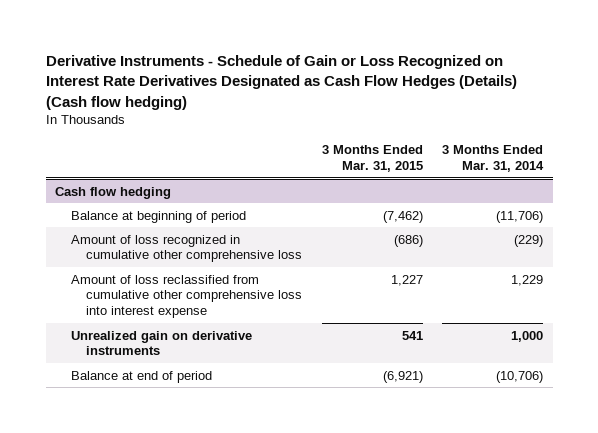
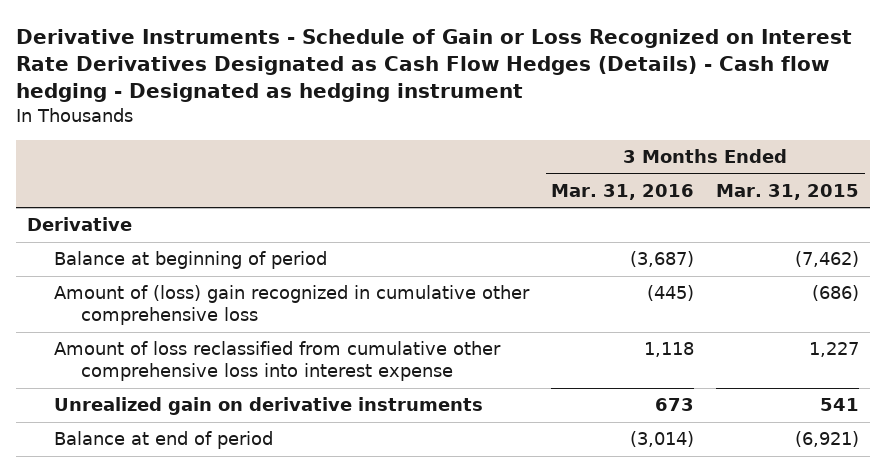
- Derivative Instruments - Schedule of Gain or Loss Recognized on Interest Rate Derivatives Designated as Cash Flow Hedges (Details) (Cash flow hedging)
+ Derivative Instruments - Schedule of Gain or Loss Recognized on Interest Rate Derivatives Designated as Cash Flow Hedges (Details) - Cash flow hedging - Designated as hedging instrument
- | 3 Months Ended Mar. 31, 2015 | 3 Months Ended Mar. 31, 2014
+ | 3 Months Ended Mar. 31, 2016 | 3 Months Ended Mar. 31, 2015
- Cash flow hedging
+ Derivative
- Amount of loss recognized in cumulative other comprehensive loss | (686) | (229)
+ Amount of (loss) gain recognized in cumulative other comprehensive loss | (445) | (686)

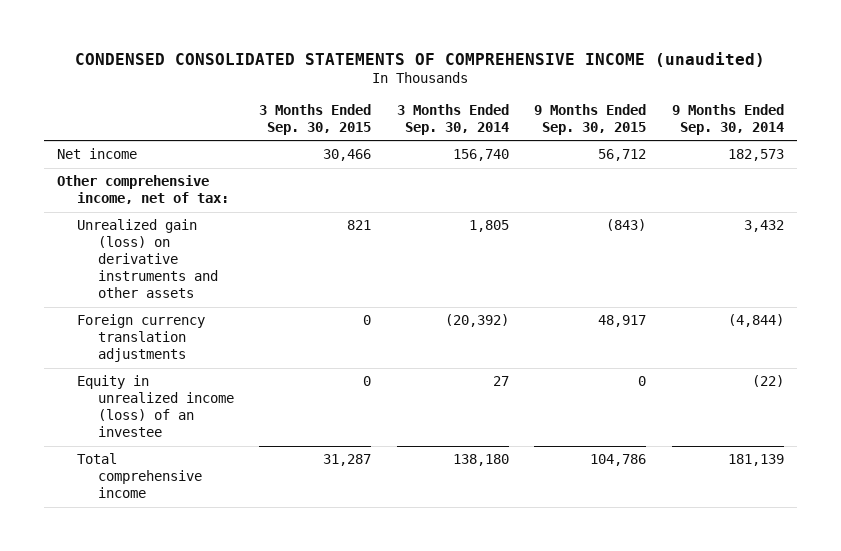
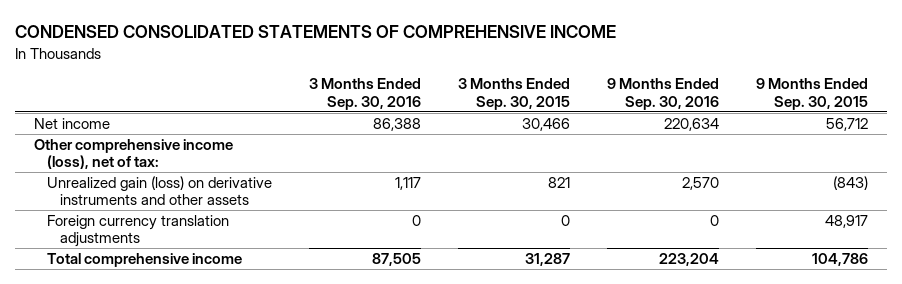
- CONDENSED CONSOLIDATED STATEMENTS OF COMPREHENSIVE INCOME (unaudited)
+ CONDENSED CONSOLIDATED STATEMENTS OF COMPREHENSIVE INCOME
- | 3 Months Ended Sep. 30, 2015 | 3 Months Ended Sep. 30, 2014 | 9 Months Ended Sep. 30, 2015 | 9 Months Ended Sep. 30, 2014
+ | 3 Months Ended Sep. 30, 2016 | 3 Months Ended Sep. 30, 2015 | 9 Months Ended Sep. 30, 2016 | 9 Months Ended Sep. 30, 2015
- Other comprehensive income, net of tax:
+ Other comprehensive income (loss), net of tax:
- Equity in unrealized income (loss) of an investee | 0 | 27 | 0 | (22)

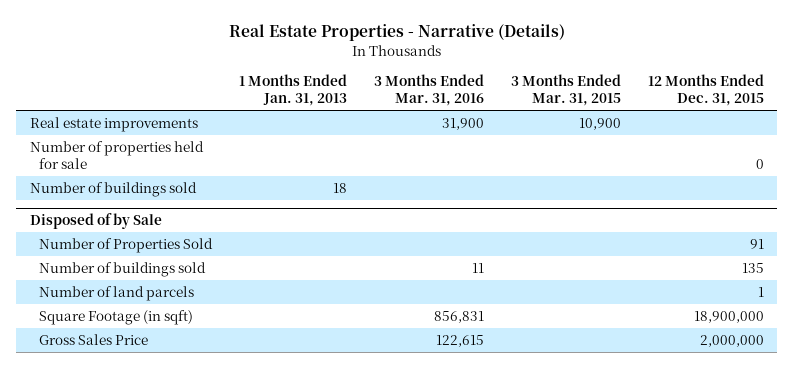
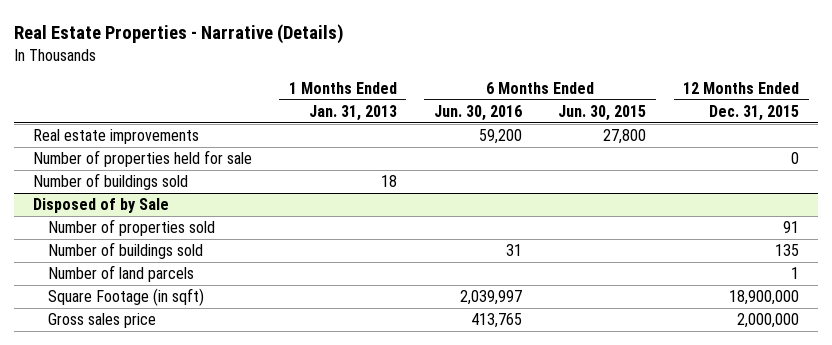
- | 1 Months Ended Jan. 31, 2013 | 3 Months Ended Mar. 31, 2016 | 3 Months Ended Mar. 31, 2015 | 12 Months Ended Dec. 31, 2015
+ | 1 Months Ended Jan. 31, 2013 | 6 Months Ended Jun. 30, 2016 | 6 Months Ended Jun. 30, 2015 | 12 Months Ended Dec. 31, 2015
@ Disposed of by Sale
- Number of Properties Sold | | | | 91
+ Number of properties sold | | | | 91
- Gross Sales Price | | 122,615 | | 2,000,000
+ Gross sales price | | 413,765 | | 2,000,000

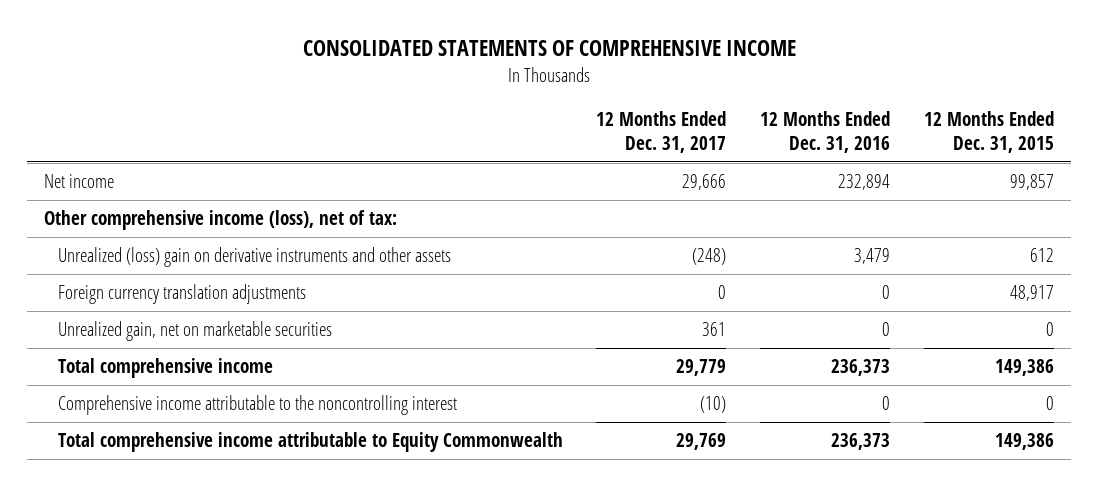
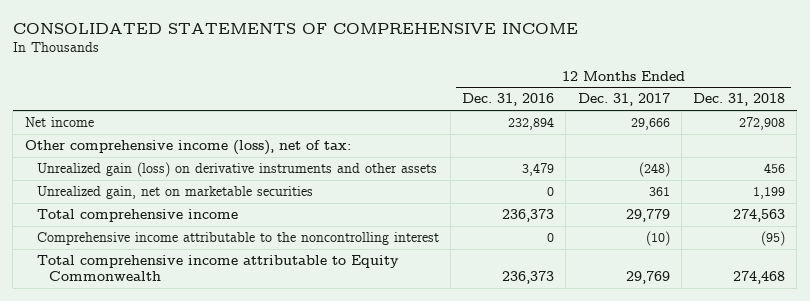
- | 12 Months Ended Dec. 31, 2017 | 12 Months Ended Dec. 31, 2016 | 12 Months Ended Dec. 31, 2015
+ | 12 Months Ended Dec. 31, 2016 | 12 Months Ended Dec. 31, 2017 | 12 Months Ended Dec. 31, 2018
- Unrealized (loss) gain on derivative instruments and other assets | (248) | 3,479 | 612
- Foreign currency translation adjustments | 0 | 0 | 48,917
+ Unrealized gain (loss) on derivative instruments and other assets | 3,479 | (248) | 456

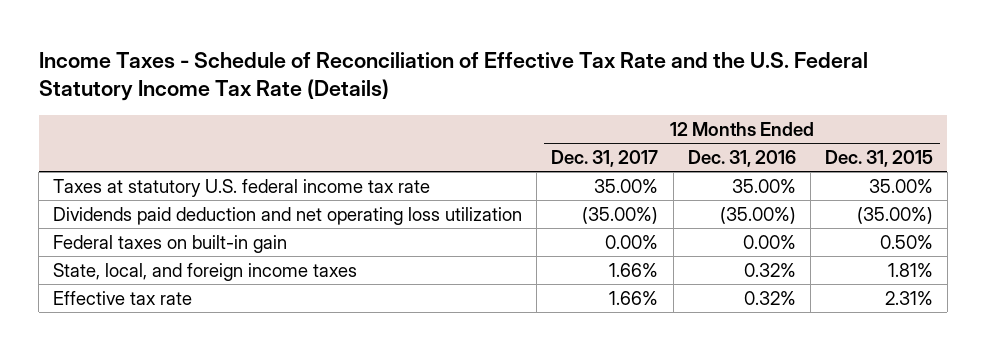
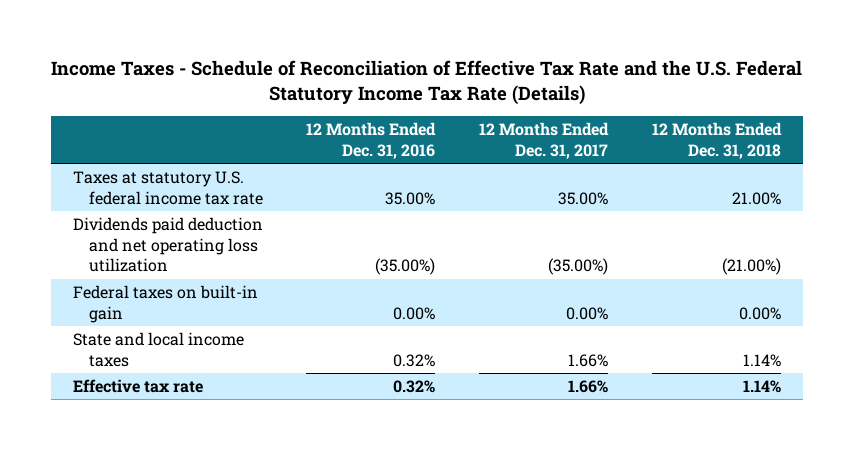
- | 12 Months Ended Dec. 31, 2017 | 12 Months Ended Dec. 31, 2016 | 12 Months Ended Dec. 31, 2015
+ | 12 Months Ended Dec. 31, 2016 | 12 Months Ended Dec. 31, 2017 | 12 Months Ended Dec. 31, 2018
- State, local, and foreign income taxes | 1.66% | 0.32% | 1.81%
+ State and local income taxes | 0.32% | 1.66% | 1.14%

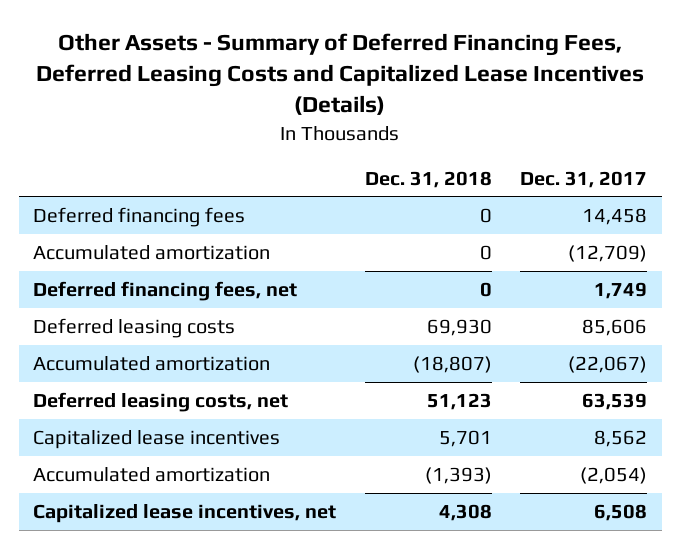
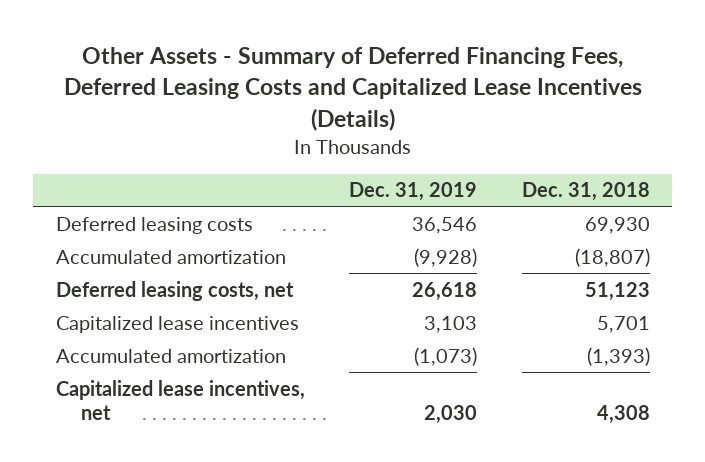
- | Dec. 31, 2018 | Dec. 31, 2017
+ | Dec. 31, 2019 | Dec. 31, 2018
- Deferred financing fees | 0 | 14,458
- Accumulated amortization | 0 | (12,709)
- Deferred financing fees, net | 0 | 1,749

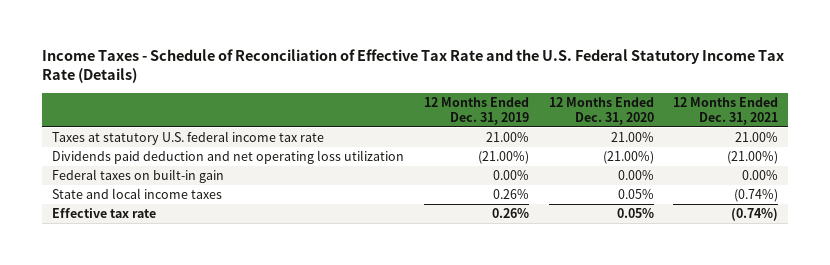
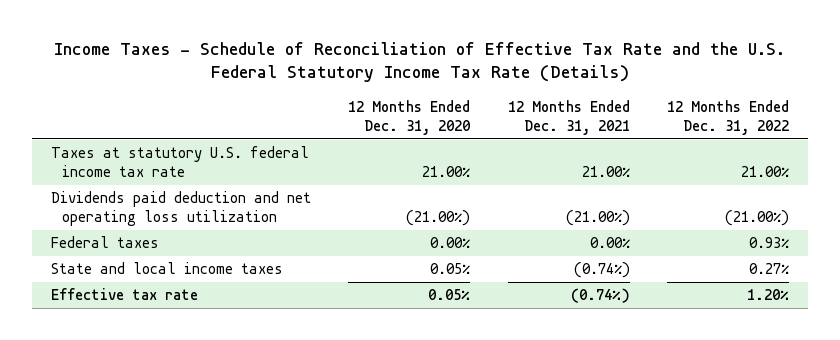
- | 12 Months Ended Dec. 31, 2019 | 12 Months Ended Dec. 31, 2020 | 12 Months Ended Dec. 31, 2021
+ | 12 Months Ended Dec. 31, 2020 | 12 Months Ended Dec. 31, 2021 | 12 Months Ended Dec. 31, 2022
- Federal taxes on built-in gain | 0.00% | 0.00% | 0.00%
+ Federal taxes | 0.00% | 0.00% | 0.93%

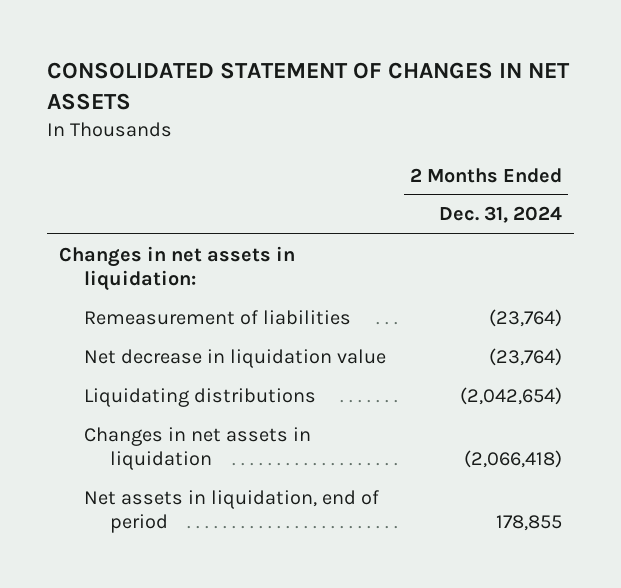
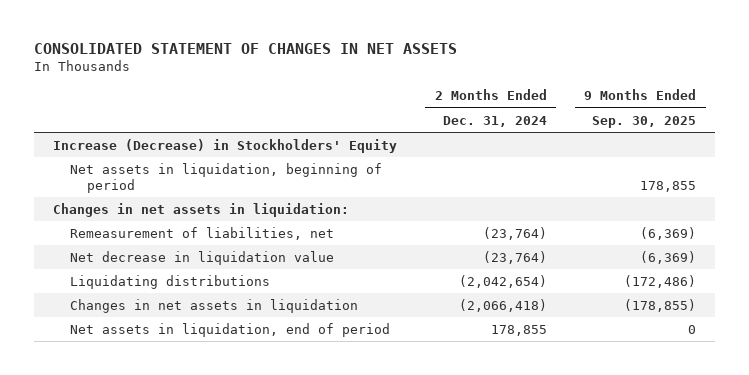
- | 2 Months Ended Dec. 31, 2024
+ | 2 Months Ended Dec. 31, 2024 | 9 Months Ended Sep. 30, 2025
+ Increase (Decrease) in Stockholders' Equity
+ Net assets in liquidation, beginning of period | | 178,855
- Remeasurement of liabilities | (23,764)
+ Remeasurement of liabilities, net | (23,764) | (6,369)

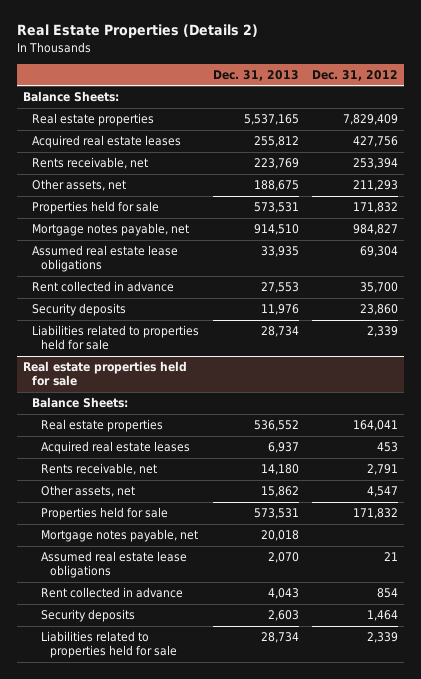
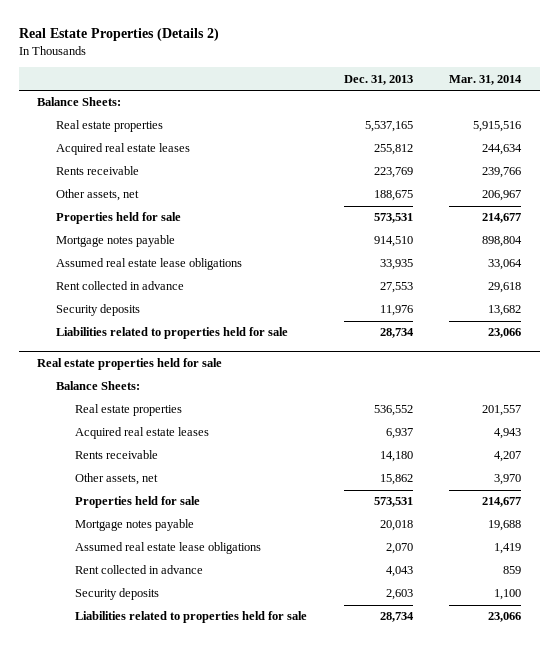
- | Dec. 31, 2013 | Dec. 31, 2012
+ | Dec. 31, 2013 | Mar. 31, 2014
- Rents receivable, net | 223,769 | 253,394
+ Rents receivable | 223,769 | 239,766
- Mortgage notes payable, net | 914,510 | 984,827
+ Mortgage notes payable | 914,510 | 898,804
@ Real estate properties held for sale
- Rents receivable, net | 14,180 | 2,791
+ Rents receivable | 14,180 | 4,207
- Mortgage notes payable, net | 20,018 |
+ Mortgage notes payable | 20,018 | 19,688

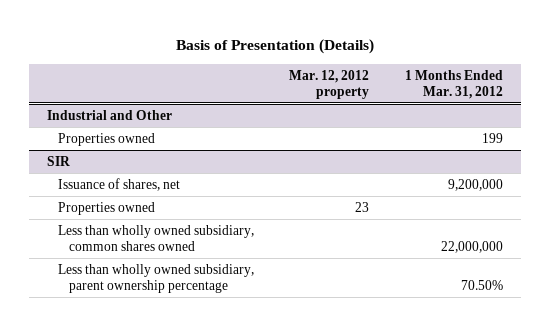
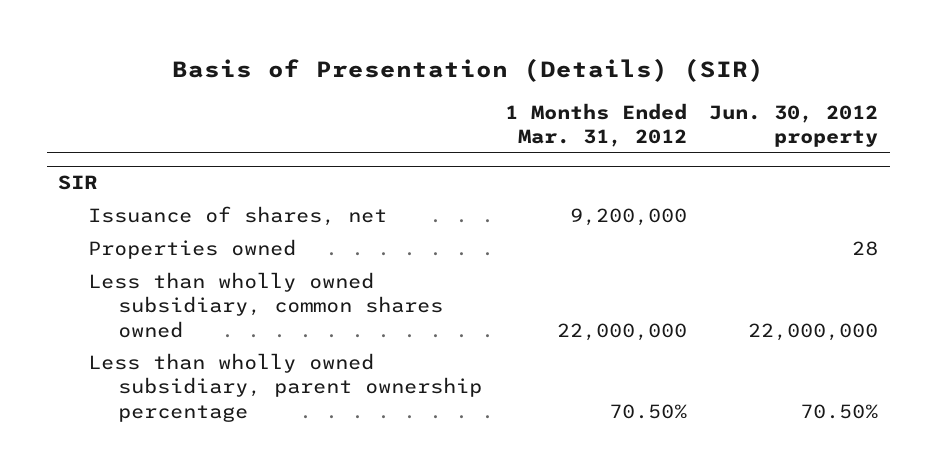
- Basis of Presentation (Details)
+ Basis of Presentation (Details) (SIR)
- | Mar. 12, 2012 property | 1 Months Ended Mar. 31, 2012
+ | 1 Months Ended Mar. 31, 2012 | Jun. 30, 2012 property
- Industrial and Other
- Properties owned | | 199

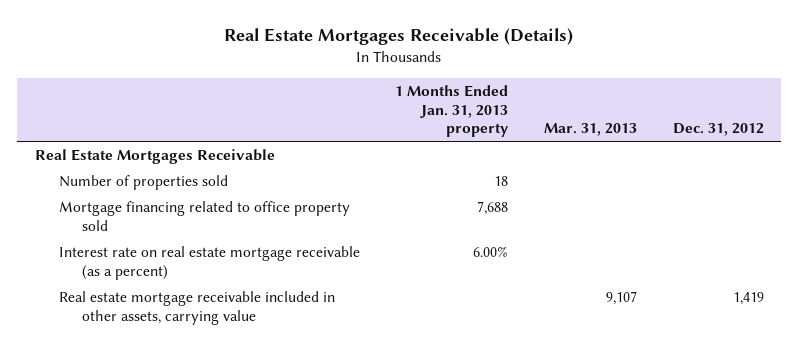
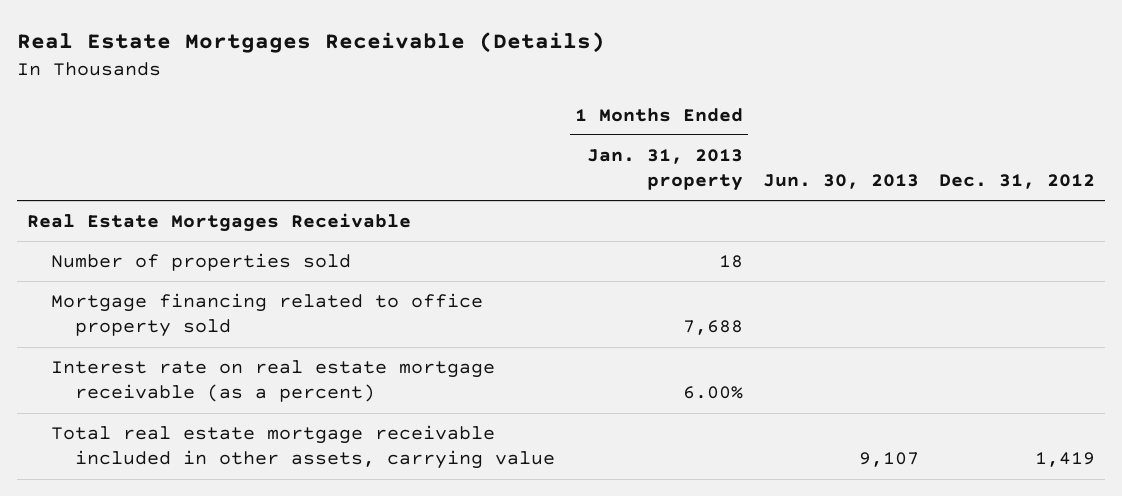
- | 1 Months Ended Jan. 31, 2013 property | Mar. 31, 2013 | Dec. 31, 2012
+ | 1 Months Ended Jan. 31, 2013 property | Jun. 30, 2013 | Dec. 31, 2012
- Real estate mortgage receivable included in other assets, carrying value | | 9,107 | 1,419
+ Total real estate mortgage receivable included in other assets, carrying value | | 9,107 | 1,419

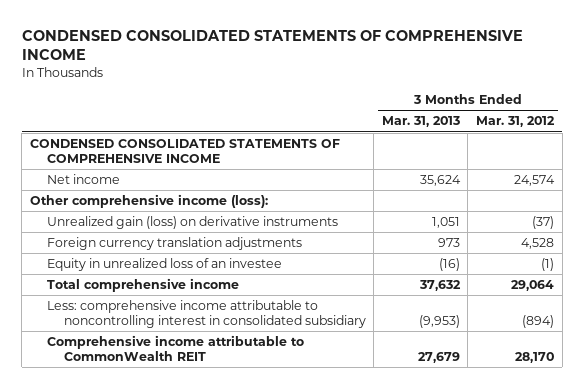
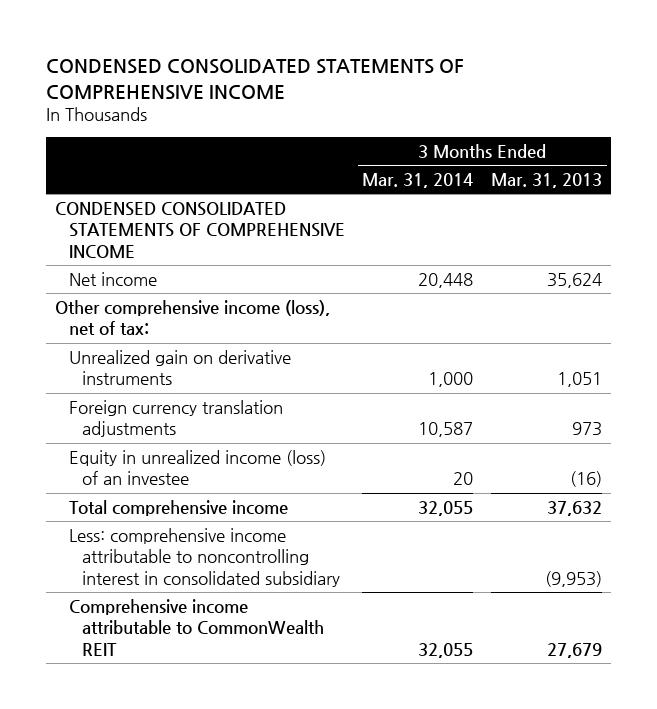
- | 3 Months Ended Mar. 31, 2013 | 3 Months Ended Mar. 31, 2012
+ | 3 Months Ended Mar. 31, 2014 | 3 Months Ended Mar. 31, 2013
- Other comprehensive income (loss):
- Unrealized gain (loss) on derivative instruments | 1,051 | (37)
+ Other comprehensive income (loss), net of tax:
+ Unrealized gain on derivative instruments | 1,000 | 1,051
- Equity in unrealized loss of an investee | (16) | (1)
+ Equity in unrealized income (loss) of an investee | 20 | (16)

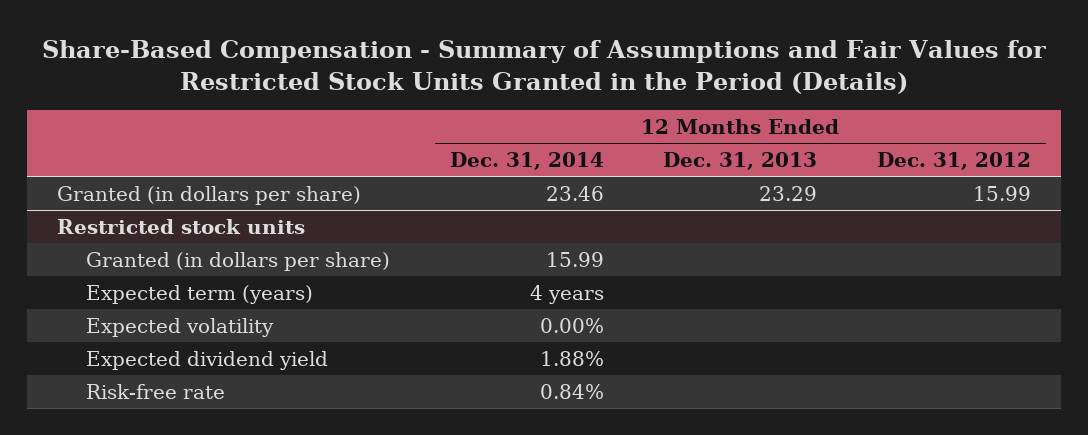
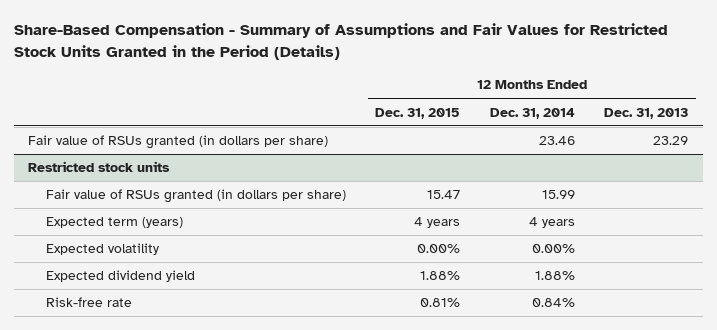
- | 12 Months Ended Dec. 31, 2014 | 12 Months Ended Dec. 31, 2013 | 12 Months Ended Dec. 31, 2012
+ | 12 Months Ended Dec. 31, 2015 | 12 Months Ended Dec. 31, 2014 | 12 Months Ended Dec. 31, 2013
- Granted (in dollars per share) | 23.46 | 23.29 | 15.99
+ Fair value of RSUs granted (in dollars per share) | | 23.46 | 23.29
@ Restricted stock units
- Granted (in dollars per share) | 15.99 | |
+ Fair value of RSUs granted (in dollars per share) | 15.47 | 15.99 |

